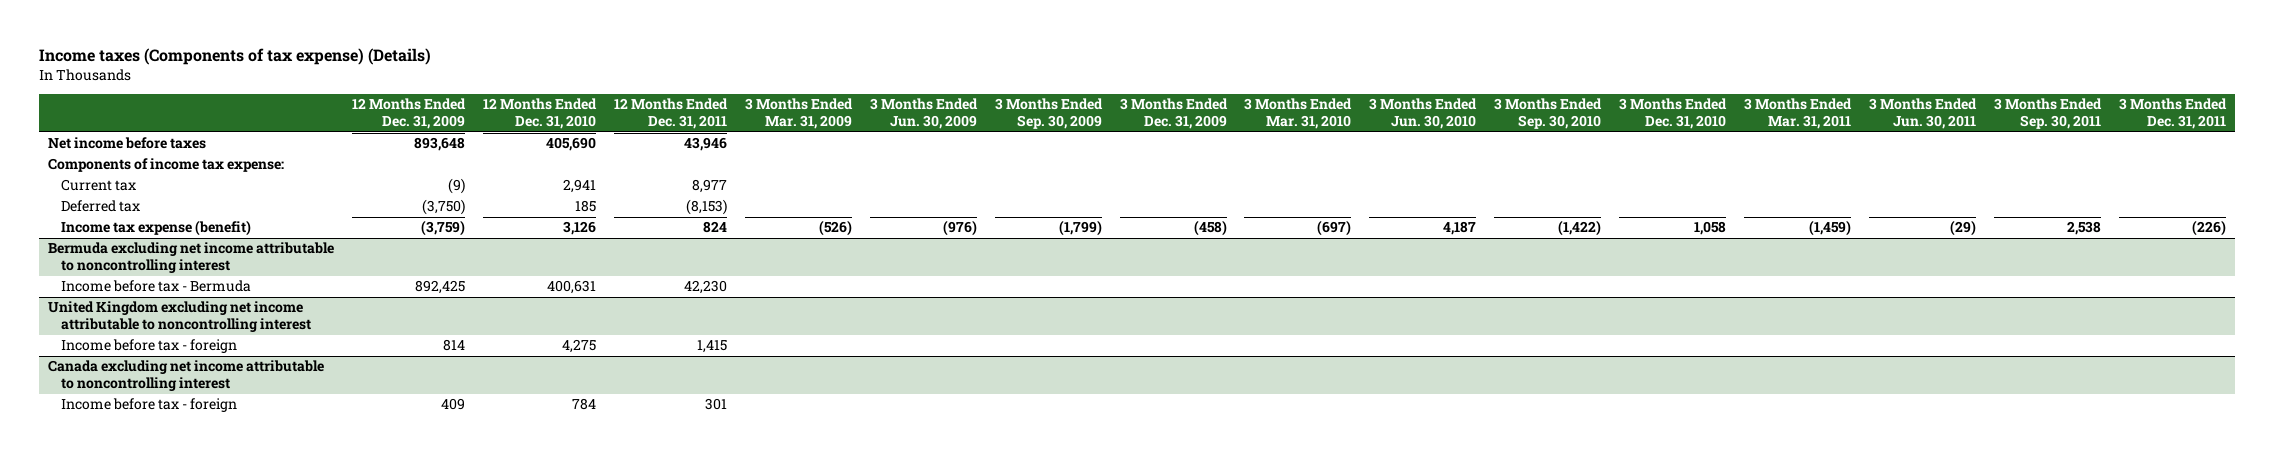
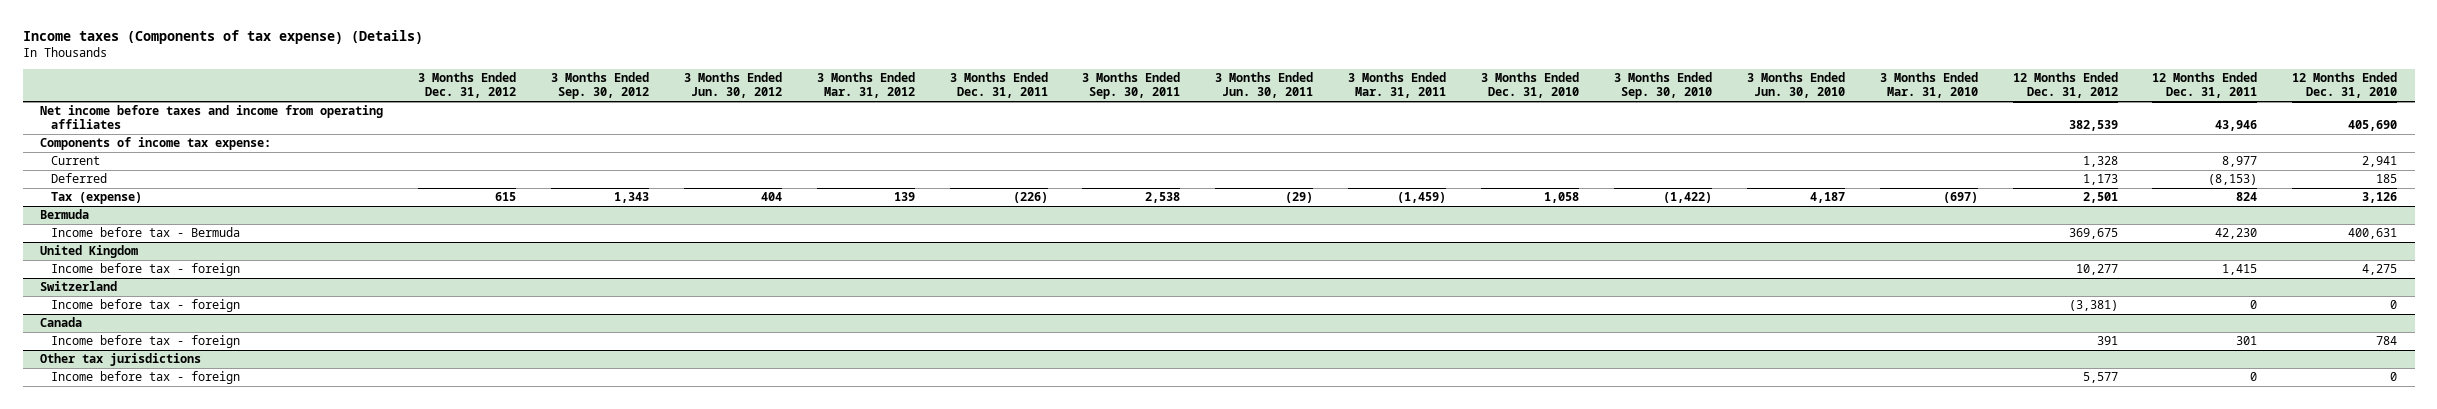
- | 12 Months Ended Dec. 31, 2009 | 12 Months Ended Dec. 31, 2010 | 12 Months Ended Dec. 31, 2011 | 3 Months Ended Mar. 31, 2009 | 3 Months Ended Jun. 30, 2009 | 3 Months Ended Sep. 30, 2009 | 3 Months Ended Dec. 31, 2009 | 3 Months Ended Mar. 31, 2010 | 3 Months Ended Jun. 30, 2010 | 3 Months Ended Sep. 30, 2010 | 3 Months Ended Dec. 31, 2010 | 3 Months Ended Mar. 31, 2011 | 3 Months Ended Jun. 30, 2011 | 3 Months Ended Sep. 30, 2011 | 3 Months Ended Dec. 31, 2011
+ | 3 Months Ended Dec. 31, 2012 | 3 Months Ended Sep. 30, 2012 | 3 Months Ended Jun. 30, 2012 | 3 Months Ended Mar. 31, 2012 | 3 Months Ended Dec. 31, 2011 | 3 Months Ended Sep. 30, 2011 | 3 Months Ended Jun. 30, 2011 | 3 Months Ended Mar. 31, 2011 | 3 Months Ended Dec. 31, 2010 | 3 Months Ended Sep. 30, 2010 | 3 Months Ended Jun. 30, 2010 | 3 Months Ended Mar. 31, 2010 | 12 Months Ended Dec. 31, 2012 | 12 Months Ended Dec. 31, 2011 | 12 Months Ended Dec. 31, 2010
- Net income before taxes | 893,648 | 405,690 | 43,946 | | | | | | | | | | | |
+ Net income before taxes and income from operating affiliates | | | | | | | | | | | | | 382,539 | 43,946 | 405,690
- Current tax | (9) | 2,941 | 8,977 | | | | | | | | | | | |
- Deferred tax | (3,750) | 185 | (8,153) | | | | | | | | | | | |
- Income tax expense (benefit) | (3,759) | 3,126 | 824 | (526) | (976) | (1,799) | (458) | (697) | 4,187 | (1,422) | 1,058 | (1,459) | (29) | 2,538 | (226)
- Bermuda excluding net income attributable to noncontrolling interest
+ Current | | | | | | | | | | | | | 1,328 | 8,977 | 2,941
+ Deferred | | | | | | | | | | | | | 1,173 | (8,153) | 185
+ Tax (expense) | 615 | 1,343 | 404 | 139 | (226) | 2,538 | (29) | (1,459) | 1,058 | (1,422) | 4,187 | (697) | 2,501 | 824 | 3,126
+ Bermuda
- United Kingdom excluding net income attributable to noncontrolling interest
+ United Kingdom
- Canada excluding net income attributable to noncontrolling interest
+ Switzerland
+ Income before tax - foreign | | | | | | | | | | | | | (3,381) | 0 | 0
+ Canada
+ Other tax jurisdictions
+ Income before tax - foreign | | | | | | | | | | | | | 5,577 | 0 | 0

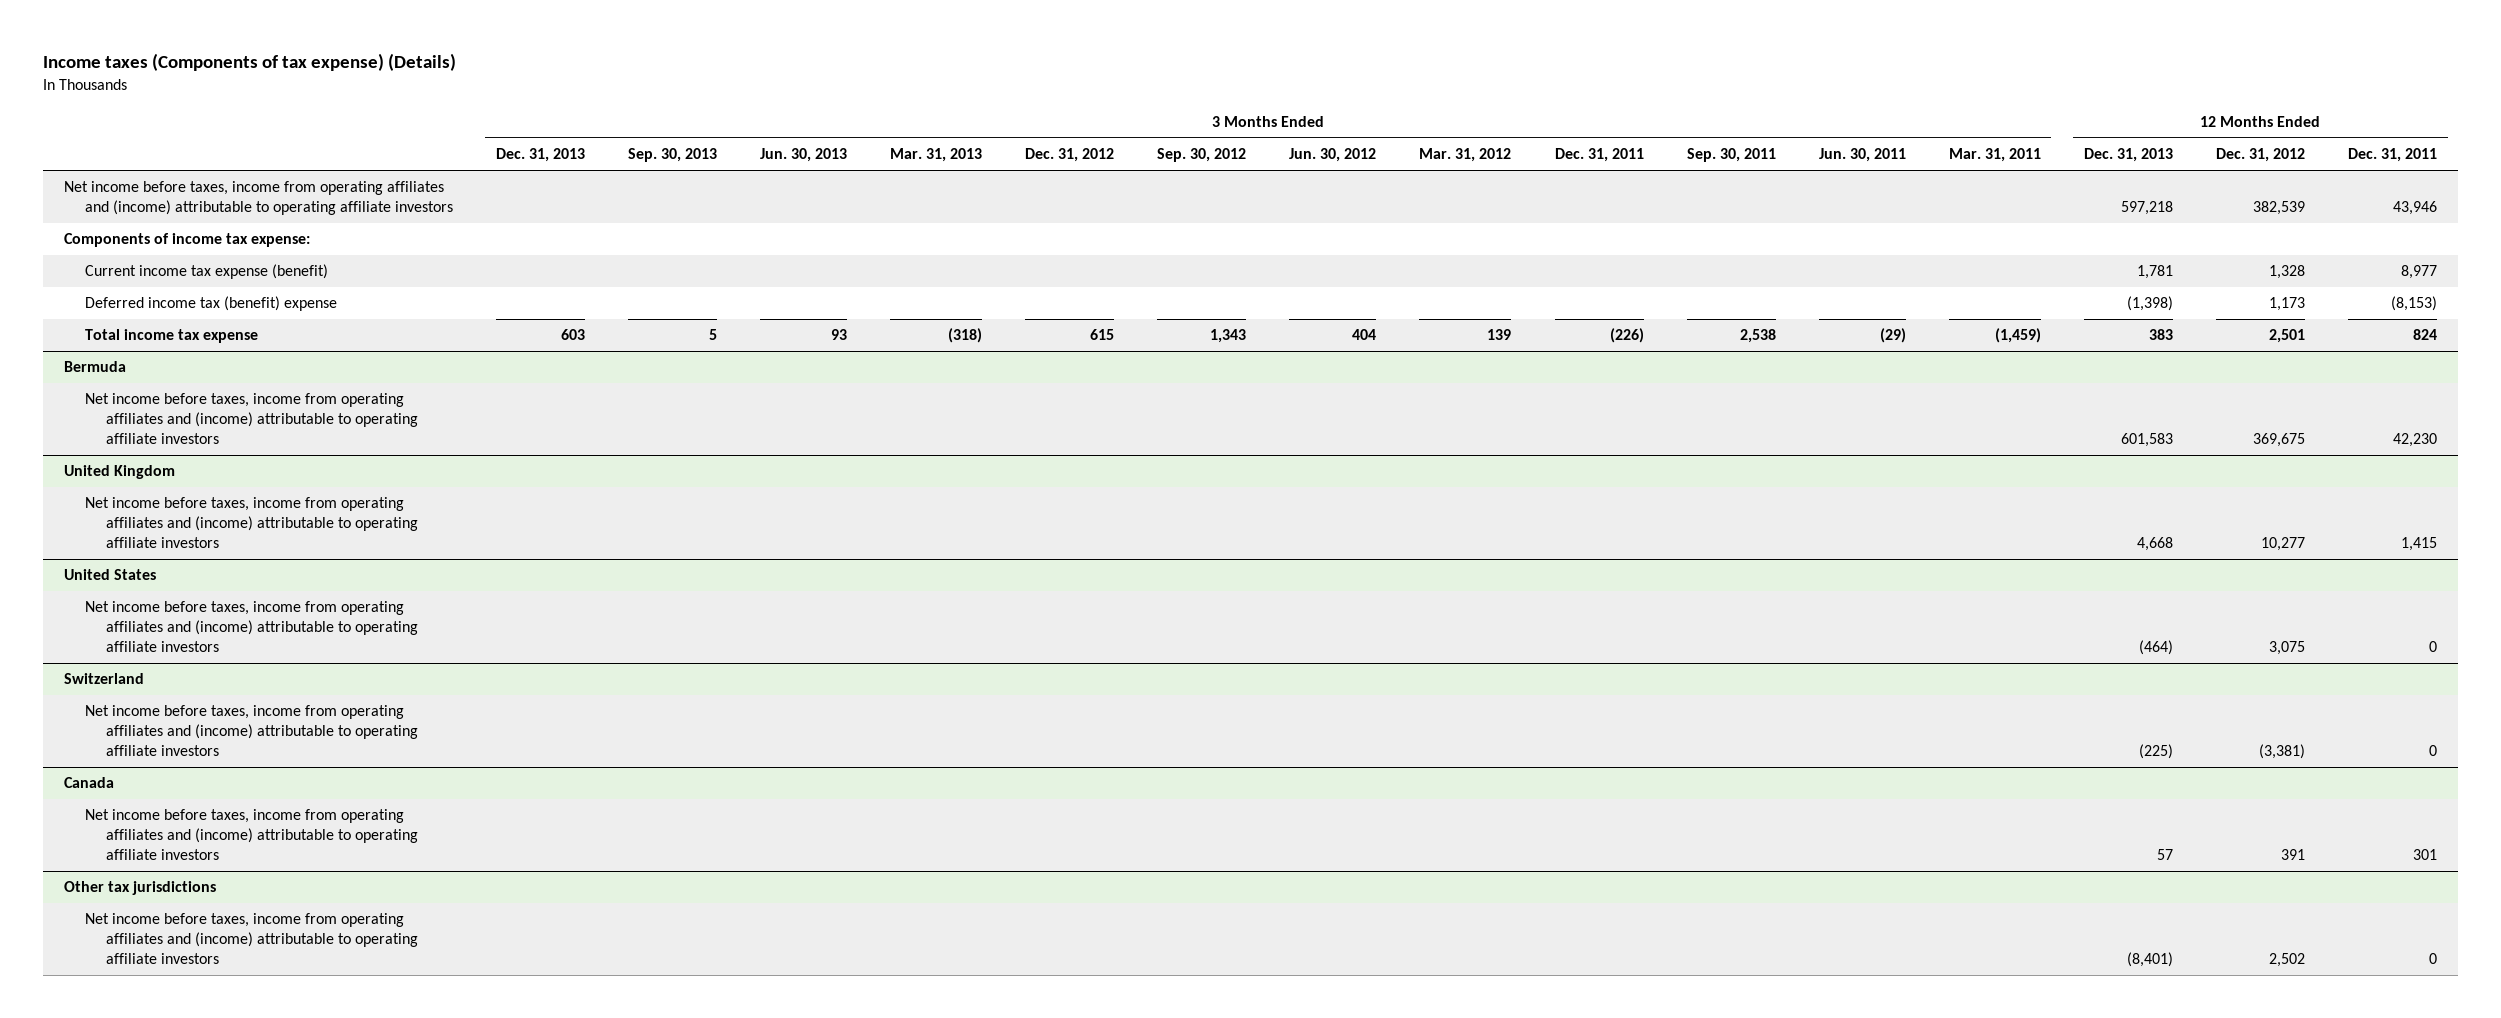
- | 3 Months Ended Dec. 31, 2012 | 3 Months Ended Sep. 30, 2012 | 3 Months Ended Jun. 30, 2012 | 3 Months Ended Mar. 31, 2012 | 3 Months Ended Dec. 31, 2011 | 3 Months Ended Sep. 30, 2011 | 3 Months Ended Jun. 30, 2011 | 3 Months Ended Mar. 31, 2011 | 3 Months Ended Dec. 31, 2010 | 3 Months Ended Sep. 30, 2010 | 3 Months Ended Jun. 30, 2010 | 3 Months Ended Mar. 31, 2010 | 12 Months Ended Dec. 31, 2012 | 12 Months Ended Dec. 31, 2011 | 12 Months Ended Dec. 31, 2010
+ | 3 Months Ended Dec. 31, 2013 | 3 Months Ended Sep. 30, 2013 | 3 Months Ended Jun. 30, 2013 | 3 Months Ended Mar. 31, 2013 | 3 Months Ended Dec. 31, 2012 | 3 Months Ended Sep. 30, 2012 | 3 Months Ended Jun. 30, 2012 | 3 Months Ended Mar. 31, 2012 | 3 Months Ended Dec. 31, 2011 | 3 Months Ended Sep. 30, 2011 | 3 Months Ended Jun. 30, 2011 | 3 Months Ended Mar. 31, 2011 | 12 Months Ended Dec. 31, 2013 | 12 Months Ended Dec. 31, 2012 | 12 Months Ended Dec. 31, 2011
- Net income before taxes and income from operating affiliates | | | | | | | | | | | | | 382,539 | 43,946 | 405,690
+ Net income before taxes, income from operating affiliates and (income) attributable to operating affiliate investors | | | | | | | | | | | | | 597,218 | 382,539 | 43,946
- Current | | | | | | | | | | | | | 1,328 | 8,977 | 2,941
- Deferred | | | | | | | | | | | | | 1,173 | (8,153) | 185
- Tax (expense) | 615 | 1,343 | 404 | 139 | (226) | 2,538 | (29) | (1,459) | 1,058 | (1,422) | 4,187 | (697) | 2,501 | 824 | 3,126
+ Current income tax expense (benefit) | | | | | | | | | | | | | 1,781 | 1,328 | 8,977
+ Deferred income tax (benefit) expense | | | | | | | | | | | | | (1,398) | 1,173 | (8,153)
+ Total income tax expense | 603 | 5 | 93 | (318) | 615 | 1,343 | 404 | 139 | (226) | 2,538 | (29) | (1,459) | 383 | 2,501 | 824
@ Bermuda
- Income before tax - Bermuda | | | | | | | | | | | | | 369,675 | 42,230 | 400,631
+ Net income before taxes, income from operating affiliates and (income) attributable to operating affiliate investors | | | | | | | | | | | | | 601,583 | 369,675 | 42,230
@ United Kingdom
- Income before tax - foreign | | | | | | | | | | | | | 10,277 | 1,415 | 4,275
+ Net income before taxes, income from operating affiliates and (income) attributable to operating affiliate investors | | | | | | | | | | | | | 4,668 | 10,277 | 1,415
+ United States
+ Net income before taxes, income from operating affiliates and (income) attributable to operating affiliate investors | | | | | | | | | | | | | (464) | 3,075 | 0
@ Switzerland
- Income before tax - foreign | | | | | | | | | | | | | (3,381) | 0 | 0
+ Net income before taxes, income from operating affiliates and (income) attributable to operating affiliate investors | | | | | | | | | | | | | (225) | (3,381) | 0
@ Canada
- Income before tax - foreign | | | | | | | | | | | | | 391 | 301 | 784
+ Net income before taxes, income from operating affiliates and (income) attributable to operating affiliate investors | | | | | | | | | | | | | 57 | 391 | 301
@ Other tax jurisdictions
- Income before tax - foreign | | | | | | | | | | | | | 5,577 | 0 | 0
+ Net income before taxes, income from operating affiliates and (income) attributable to operating affiliate investors | | | | | | | | | | | | | (8,401) | 2,502 | 0

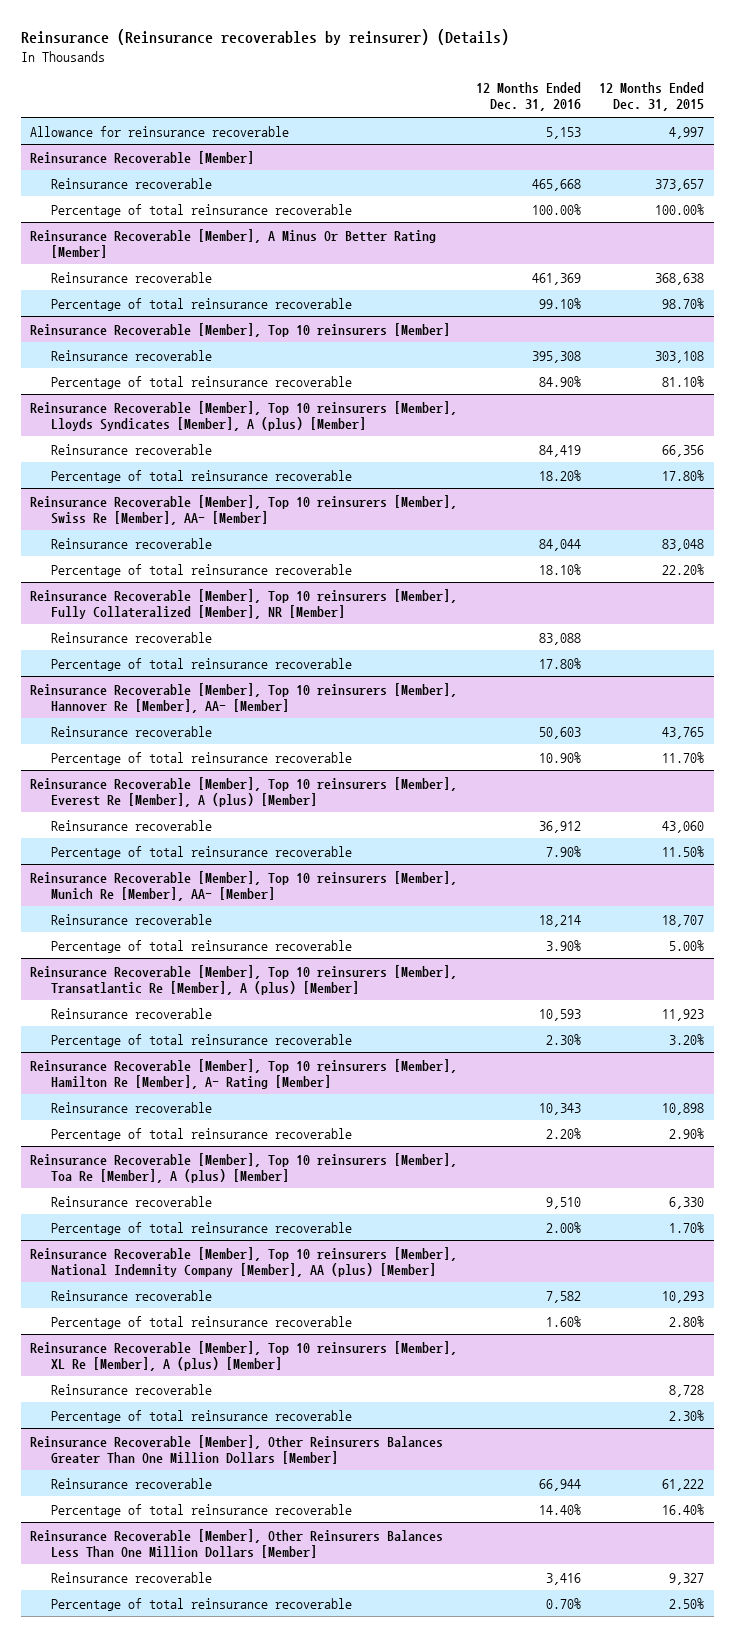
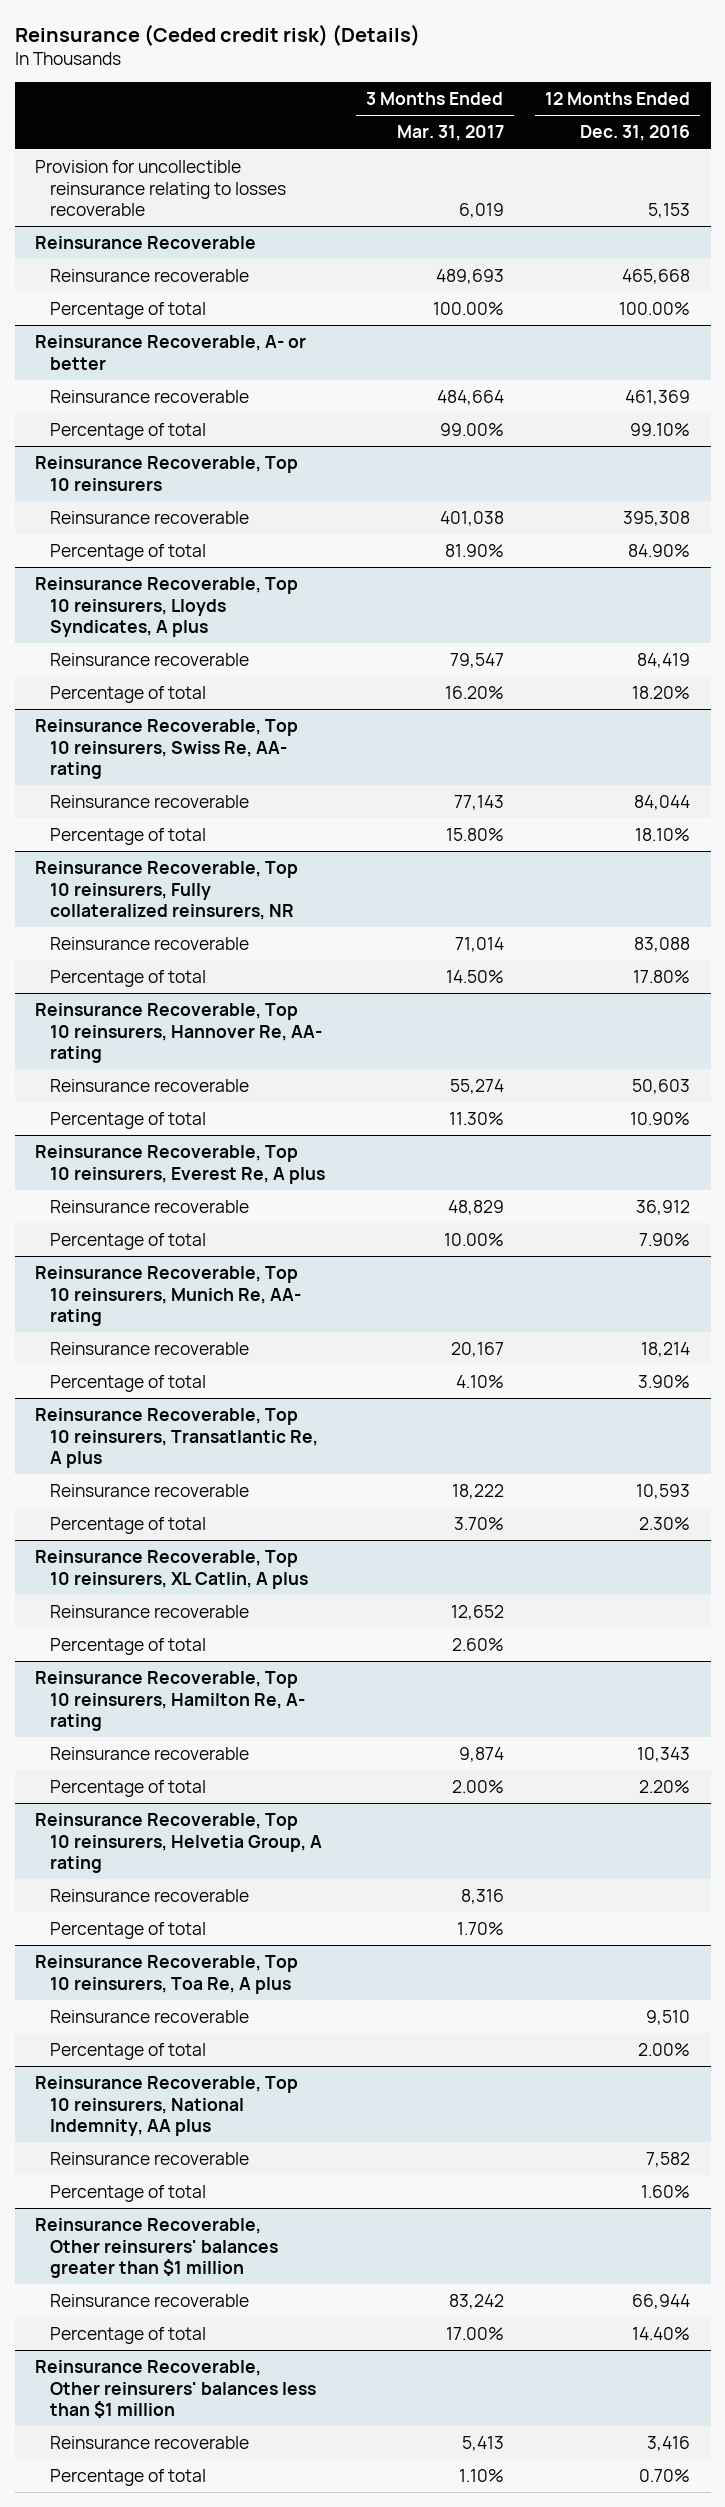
- Reinsurance (Reinsurance recoverables by reinsurer) (Details)
+ Reinsurance (Ceded credit risk) (Details)
- | 12 Months Ended Dec. 31, 2016 | 12 Months Ended Dec. 31, 2015
+ | 3 Months Ended Mar. 31, 2017 | 12 Months Ended Dec. 31, 2016
- Allowance for reinsurance recoverable | 5,153 | 4,997
- Reinsurance Recoverable [Member]
+ Provision for uncollectible reinsurance relating to losses recoverable | 6,019 | 5,153
+ Reinsurance Recoverable
- Percentage of total reinsurance recoverable | 100.00% | 100.00%
- Reinsurance Recoverable [Member], A Minus Or Better Rating [Member]
+ Percentage of total | 100.00% | 100.00%
+ Reinsurance Recoverable, A- or better
- Percentage of total reinsurance recoverable | 99.10% | 98.70%
- Reinsurance Recoverable [Member], Top 10 reinsurers [Member]
+ Percentage of total | 99.00% | 99.10%
+ Reinsurance Recoverable, Top 10 reinsurers
- Percentage of total reinsurance recoverable | 84.90% | 81.10%
- Reinsurance Recoverable [Member], Top 10 reinsurers [Member], Lloyds Syndicates [Member], A (plus) [Member]
+ Percentage of total | 81.90% | 84.90%
+ Reinsurance Recoverable, Top 10 reinsurers, Lloyds Syndicates, A plus
- Percentage of total reinsurance recoverable | 18.20% | 17.80%
- Reinsurance Recoverable [Member], Top 10 reinsurers [Member], Swiss Re [Member], AA- [Member]
+ Percentage of total | 16.20% | 18.20%
+ Reinsurance Recoverable, Top 10 reinsurers, Swiss Re, AA- rating
- Percentage of total reinsurance recoverable | 18.10% | 22.20%
- Reinsurance Recoverable [Member], Top 10 reinsurers [Member], Fully Collateralized [Member], NR [Member]
+ Percentage of total | 15.80% | 18.10%
+ Reinsurance Recoverable, Top 10 reinsurers, Fully collateralized reinsurers, NR
- Percentage of total reinsurance recoverable | 17.80% |
- Reinsurance Recoverable [Member], Top 10 reinsurers [Member], Hannover Re [Member], AA- [Member]
+ Percentage of total | 14.50% | 17.80%
+ Reinsurance Recoverable, Top 10 reinsurers, Hannover Re, AA- rating
- Percentage of total reinsurance recoverable | 10.90% | 11.70%
- Reinsurance Recoverable [Member], Top 10 reinsurers [Member], Everest Re [Member], A (plus) [Member]
+ Percentage of total | 11.30% | 10.90%
+ Reinsurance Recoverable, Top 10 reinsurers, Everest Re, A plus
- Percentage of total reinsurance recoverable | 7.90% | 11.50%
- Reinsurance Recoverable [Member], Top 10 reinsurers [Member], Munich Re [Member], AA- [Member]
+ Percentage of total | 10.00% | 7.90%
+ Reinsurance Recoverable, Top 10 reinsurers, Munich Re, AA- rating
- Percentage of total reinsurance recoverable | 3.90% | 5.00%
- Reinsurance Recoverable [Member], Top 10 reinsurers [Member], Transatlantic Re [Member], A (plus) [Member]
+ Percentage of total | 4.10% | 3.90%
+ Reinsurance Recoverable, Top 10 reinsurers, Transatlantic Re, A plus
- Percentage of total reinsurance recoverable | 2.30% | 3.20%
- Reinsurance Recoverable [Member], Top 10 reinsurers [Member], Hamilton Re [Member], A- Rating [Member]
+ Percentage of total | 3.70% | 2.30%
+ Reinsurance Recoverable, Top 10 reinsurers, XL Catlin, A plus
+ Reinsurance recoverable | 12,652 |
+ Percentage of total | 2.60% |
+ Reinsurance Recoverable, Top 10 reinsurers, Hamilton Re, A- rating
- Percentage of total reinsurance recoverable | 2.20% | 2.90%
- Reinsurance Recoverable [Member], Top 10 reinsurers [Member], Toa Re [Member], A (plus) [Member]
+ Percentage of total | 2.00% | 2.20%
+ Reinsurance Recoverable, Top 10 reinsurers, Helvetia Group, A rating
+ Reinsurance recoverable | 8,316 |
+ Percentage of total | 1.70% |
+ Reinsurance Recoverable, Top 10 reinsurers, Toa Re, A plus
- Percentage of total reinsurance recoverable | 2.00% | 1.70%
- Reinsurance Recoverable [Member], Top 10 reinsurers [Member], National Indemnity Company [Member], AA (plus) [Member]
+ Percentage of total | | 2.00%
+ Reinsurance Recoverable, Top 10 reinsurers, National Indemnity, AA plus
- Percentage of total reinsurance recoverable | 1.60% | 2.80%
- Reinsurance Recoverable [Member], Top 10 reinsurers [Member], XL Re [Member], A (plus) [Member]
- Reinsurance recoverable | | 8,728
- Percentage of total reinsurance recoverable | | 2.30%
- Reinsurance Recoverable [Member], Other Reinsurers Balances Greater Than One Million Dollars [Member]
+ Percentage of total | | 1.60%
+ Reinsurance Recoverable, Other reinsurers' balances greater than $1 million
- Percentage of total reinsurance recoverable | 14.40% | 16.40%
- Reinsurance Recoverable [Member], Other Reinsurers Balances Less Than One Million Dollars [Member]
+ Percentage of total | 17.00% | 14.40%
+ Reinsurance Recoverable, Other reinsurers' balances less than $1 million
- Percentage of total reinsurance recoverable | 0.70% | 2.50%
+ Percentage of total | 1.10% | 0.70%

